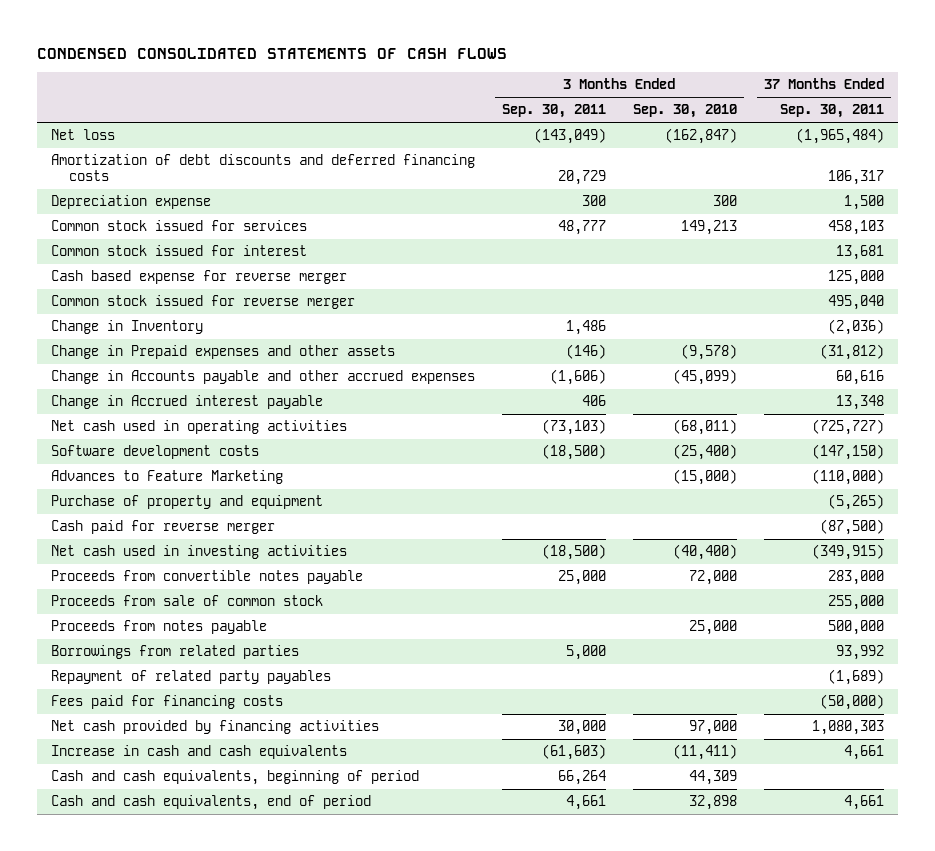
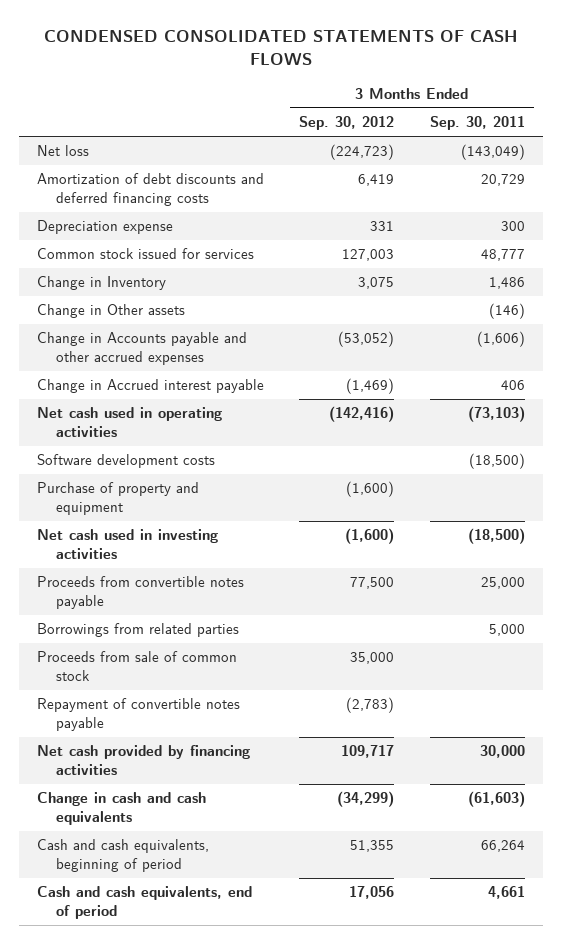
- | 3 Months Ended Sep. 30, 2011 | 3 Months Ended Sep. 30, 2010 | 37 Months Ended Sep. 30, 2011
+ | 3 Months Ended Sep. 30, 2012 | 3 Months Ended Sep. 30, 2011
- Common stock issued for interest | | | 13,681
- Cash based expense for reverse merger | | | 125,000
- Common stock issued for reverse merger | | | 495,040
- Change in Prepaid expenses and other assets | (146) | (9,578) | (31,812)
+ Change in Other assets | | (146)
- Advances to Feature Marketing | | (15,000) | (110,000)
- Cash paid for reverse merger | | | (87,500)
- Proceeds from notes payable | | 25,000 | 500,000
- Repayment of related party payables | | | (1,689)
- Fees paid for financing costs | | | (50,000)
moved down: Proceeds from sale of common stock | 35,000 |
+ Repayment of convertible notes payable | (2,783) |
- Increase in cash and cash equivalents | (61,603) | (11,411) | 4,661
+ Change in cash and cash equivalents | (34,299) | (61,603)

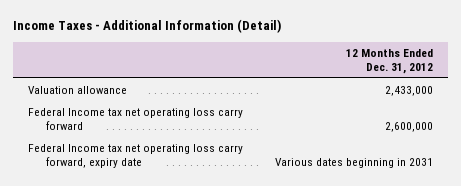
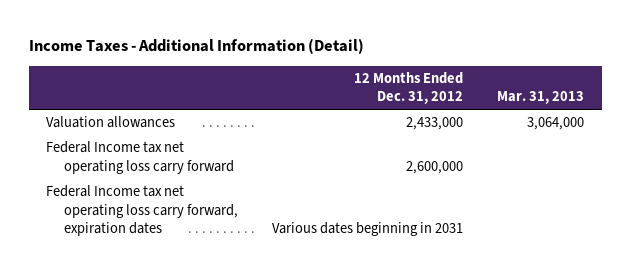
- | 12 Months Ended Dec. 31, 2012
+ | 12 Months Ended Dec. 31, 2012 | Mar. 31, 2013
- Valuation allowance | 2,433,000
+ Valuation allowances | 2,433,000 | 3,064,000
- Federal Income tax net operating loss carry forward, expiry date | Various dates beginning in 2031
+ Federal Income tax net operating loss carry forward, expiration dates | Various dates beginning in 2031 |

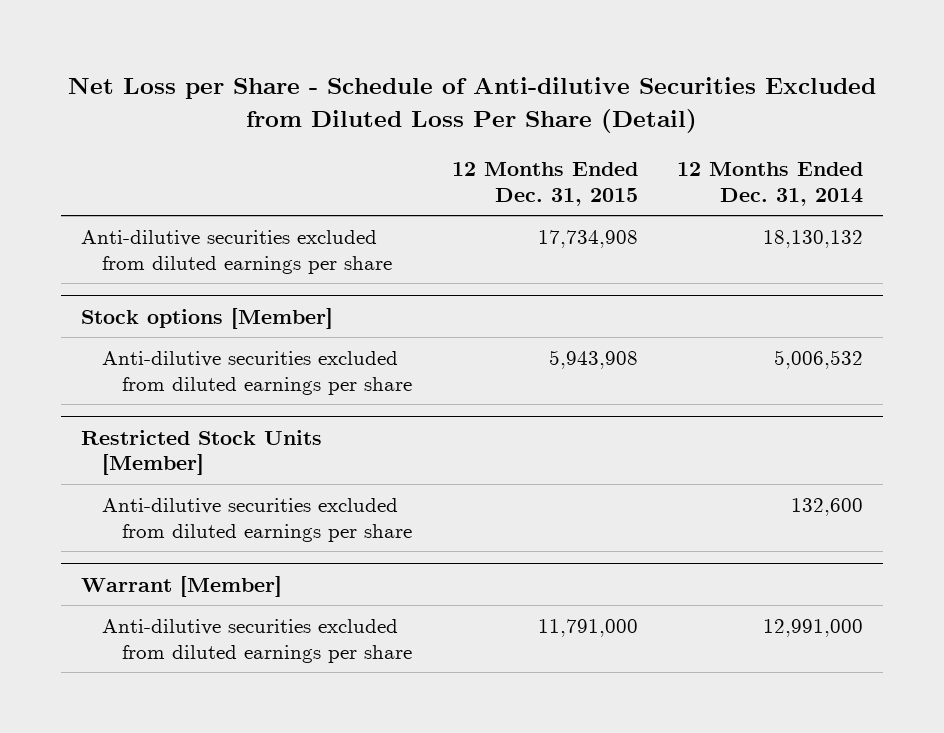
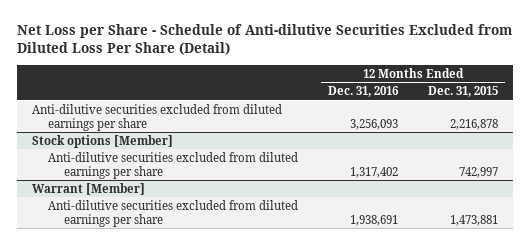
- | 12 Months Ended Dec. 31, 2015 | 12 Months Ended Dec. 31, 2014
+ | 12 Months Ended Dec. 31, 2016 | 12 Months Ended Dec. 31, 2015
- Anti-dilutive securities excluded from diluted earnings per share | 17,734,908 | 18,130,132
+ Anti-dilutive securities excluded from diluted earnings per share | 3,256,093 | 2,216,878
@ Stock options [Member]
- Anti-dilutive securities excluded from diluted earnings per share | 5,943,908 | 5,006,532
- Restricted Stock Units [Member]
- Anti-dilutive securities excluded from diluted earnings per share | | 132,600
@ Stock options [Member]
+ Anti-dilutive securities excluded from diluted earnings per share | 1,317,402 | 742,997
@ Warrant [Member]
- Anti-dilutive securities excluded from diluted earnings per share | 11,791,000 | 12,991,000
+ Anti-dilutive securities excluded from diluted earnings per share | 1,938,691 | 1,473,881

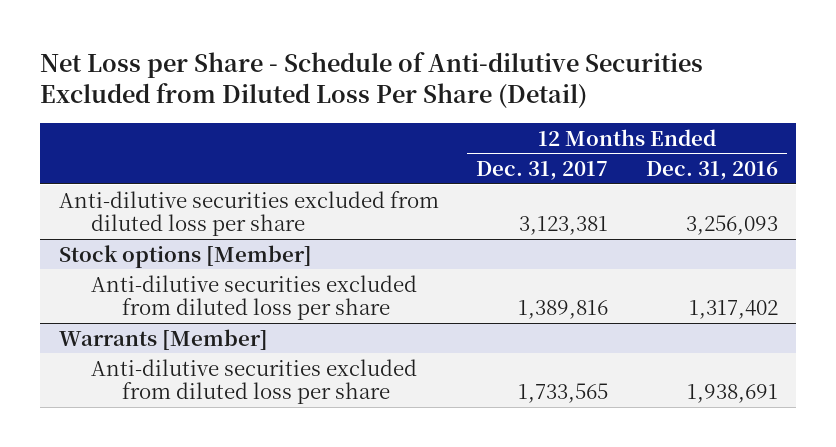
- | 12 Months Ended Dec. 31, 2016 | 12 Months Ended Dec. 31, 2015
+ | 12 Months Ended Dec. 31, 2017 | 12 Months Ended Dec. 31, 2016
- Anti-dilutive securities excluded from diluted earnings per share | 3,256,093 | 2,216,878
+ Anti-dilutive securities excluded from diluted loss per share | 3,123,381 | 3,256,093
@ Stock options [Member]
- Anti-dilutive securities excluded from diluted earnings per share | 1,317,402 | 742,997
- Warrant [Member]
- Anti-dilutive securities excluded from diluted earnings per share | 1,938,691 | 1,473,881
@ Stock options [Member]
+ Anti-dilutive securities excluded from diluted loss per share | 1,389,816 | 1,317,402
+ Warrants [Member]
+ Anti-dilutive securities excluded from diluted loss per share | 1,733,565 | 1,938,691

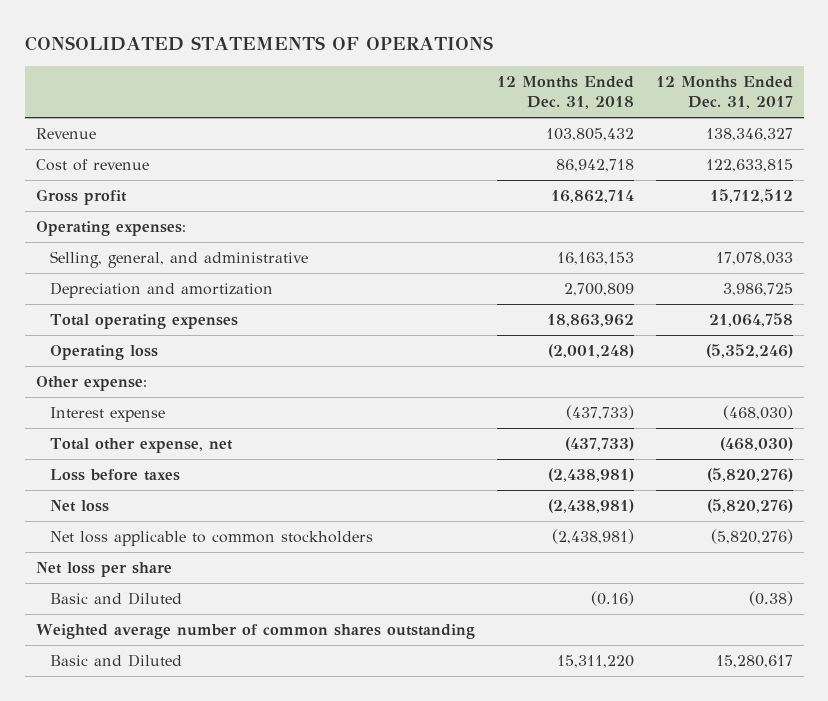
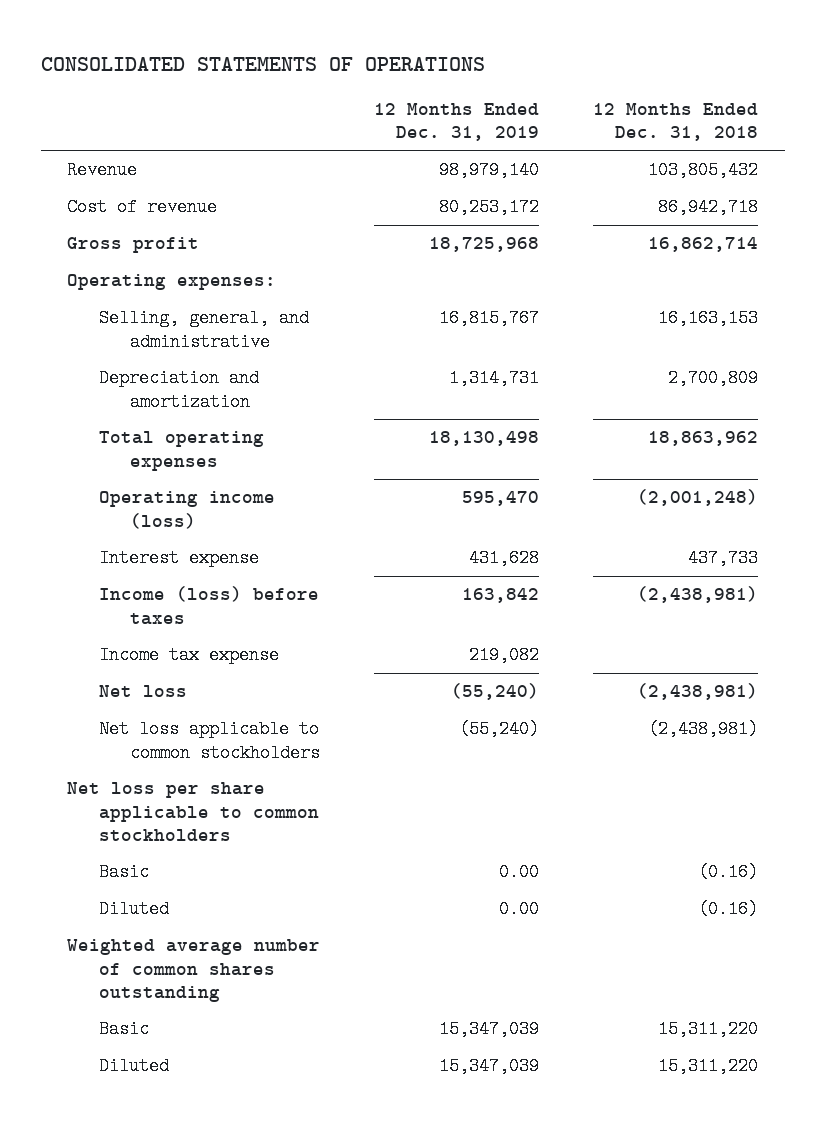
- | 12 Months Ended Dec. 31, 2018 | 12 Months Ended Dec. 31, 2017
+ | 12 Months Ended Dec. 31, 2019 | 12 Months Ended Dec. 31, 2018
- Operating loss | (2,001,248) | (5,352,246)
- Other expense:
- Interest expense | (437,733) | (468,030)
- Total other expense, net | (437,733) | (468,030)
- Loss before taxes | (2,438,981) | (5,820,276)
+ Operating income (loss) | 595,470 | (2,001,248)
+ Interest expense | 431,628 | 437,733
+ Income (loss) before taxes | 163,842 | (2,438,981)
+ Income tax expense | 219,082 |
- Net loss per share
- Basic and Diluted | (0.16) | (0.38)
+ Net loss per share applicable to common stockholders
+ Basic | 0.00 | (0.16)
+ Diluted | 0.00 | (0.16)
- Basic and Diluted | 15,311,220 | 15,280,617
+ Basic | 15,347,039 | 15,311,220
+ Diluted | 15,347,039 | 15,311,220

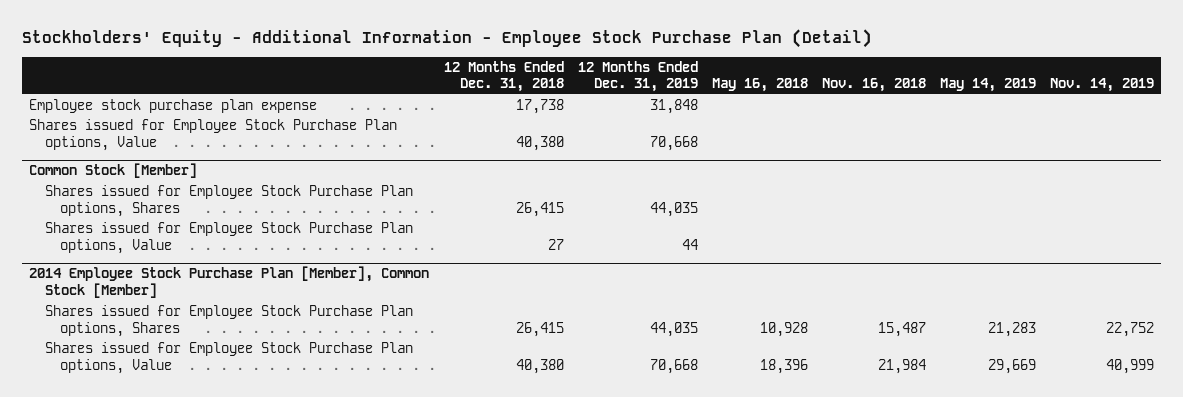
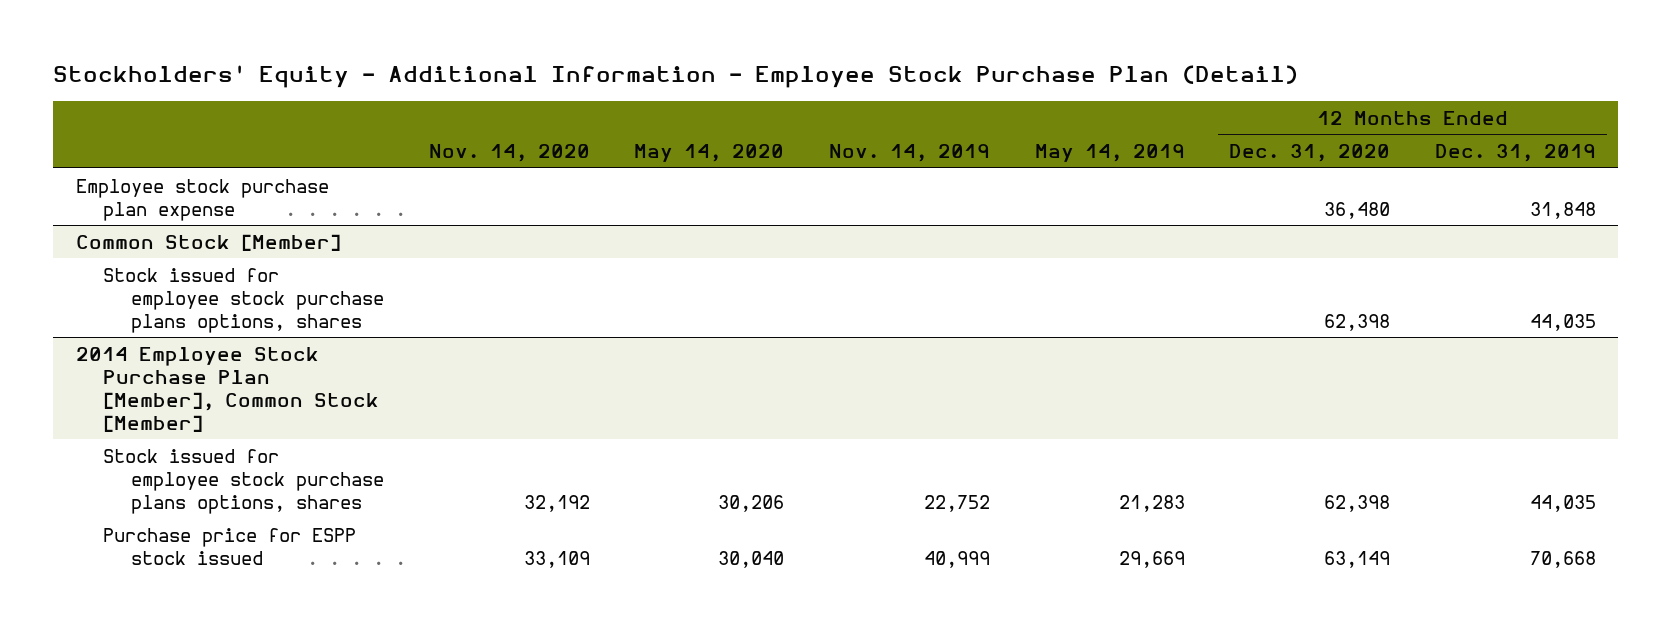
- | 12 Months Ended Dec. 31, 2018 | 12 Months Ended Dec. 31, 2019 | May 16, 2018 | Nov. 16, 2018 | May 14, 2019 | Nov. 14, 2019
+ | Nov. 14, 2020 | May 14, 2020 | Nov. 14, 2019 | May 14, 2019 | 12 Months Ended Dec. 31, 2020 | 12 Months Ended Dec. 31, 2019
- Shares issued for Employee Stock Purchase Plan options, Value | 40,380 | 70,668 | | | |
@ Common Stock [Member]
- Shares issued for Employee Stock Purchase Plan options, Shares | 26,415 | 44,035 | | | |
- Shares issued for Employee Stock Purchase Plan options, Value | 27 | 44 | | | |
+ Stock issued for employee stock purchase plans options, shares | | | | | 62,398 | 44,035
@ 2014 Employee Stock Purchase Plan [Member], Common Stock [Member]
- Shares issued for Employee Stock Purchase Plan options, Shares | 26,415 | 44,035 | 10,928 | 15,487 | 21,283 | 22,752
- Shares issued for Employee Stock Purchase Plan options, Value | 40,380 | 70,668 | 18,396 | 21,984 | 29,669 | 40,999
+ Stock issued for employee stock purchase plans options, shares | 32,192 | 30,206 | 22,752 | 21,283 | 62,398 | 44,035
+ Purchase price for ESPP stock issued | 33,109 | 30,040 | 40,999 | 29,669 | 63,149 | 70,668

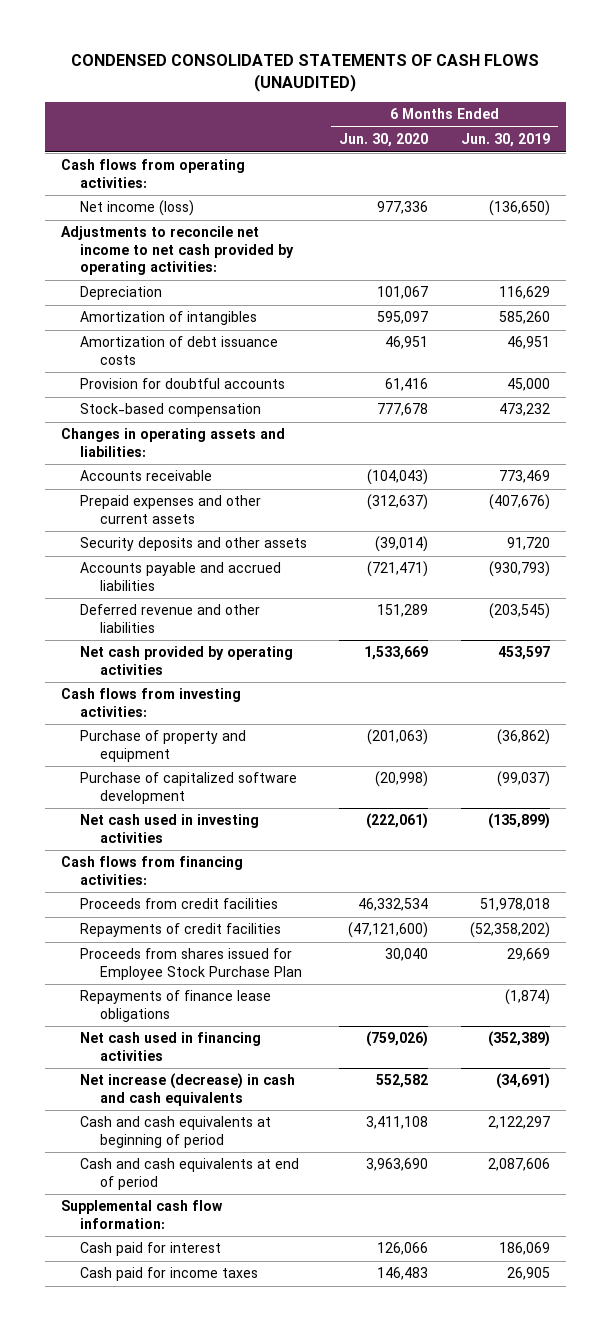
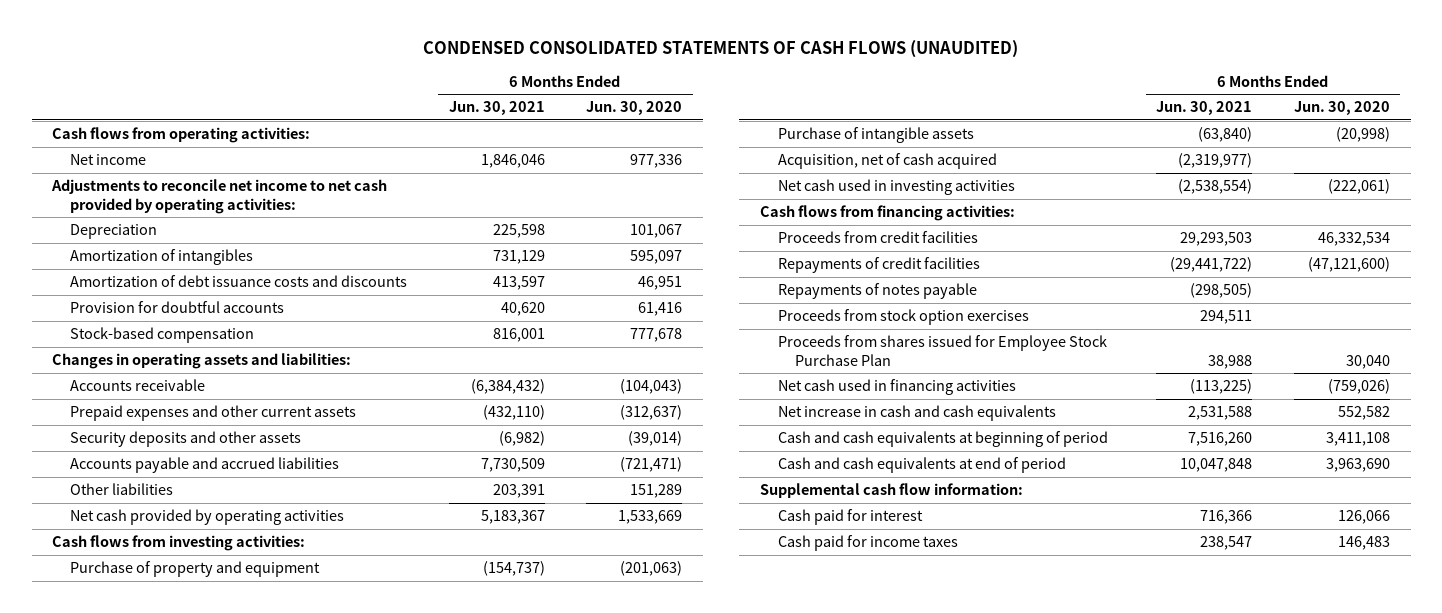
- | 6 Months Ended Jun. 30, 2020 | 6 Months Ended Jun. 30, 2019
+ | 6 Months Ended Jun. 30, 2021 | 6 Months Ended Jun. 30, 2020
- Net income (loss) | 977,336 | (136,650)
+ Net income | 1,846,046 | 977,336
- Amortization of debt issuance costs | 46,951 | 46,951
+ Amortization of debt issuance costs and discounts | 413,597 | 46,951
- Deferred revenue and other liabilities | 151,289 | (203,545)
+ Other liabilities | 203,391 | 151,289
- Purchase of capitalized software development | (20,998) | (99,037)
+ Purchase of intangible assets | (63,840) | (20,998)
+ Acquisition, net of cash acquired | (2,319,977) |
+ Repayments of notes payable | (298,505) |
+ Proceeds from stock option exercises | 294,511 |
- Repayments of finance lease obligations | | (1,874)
- Net increase (decrease) in cash and cash equivalents | 552,582 | (34,691)
+ Net increase in cash and cash equivalents | 2,531,588 | 552,582

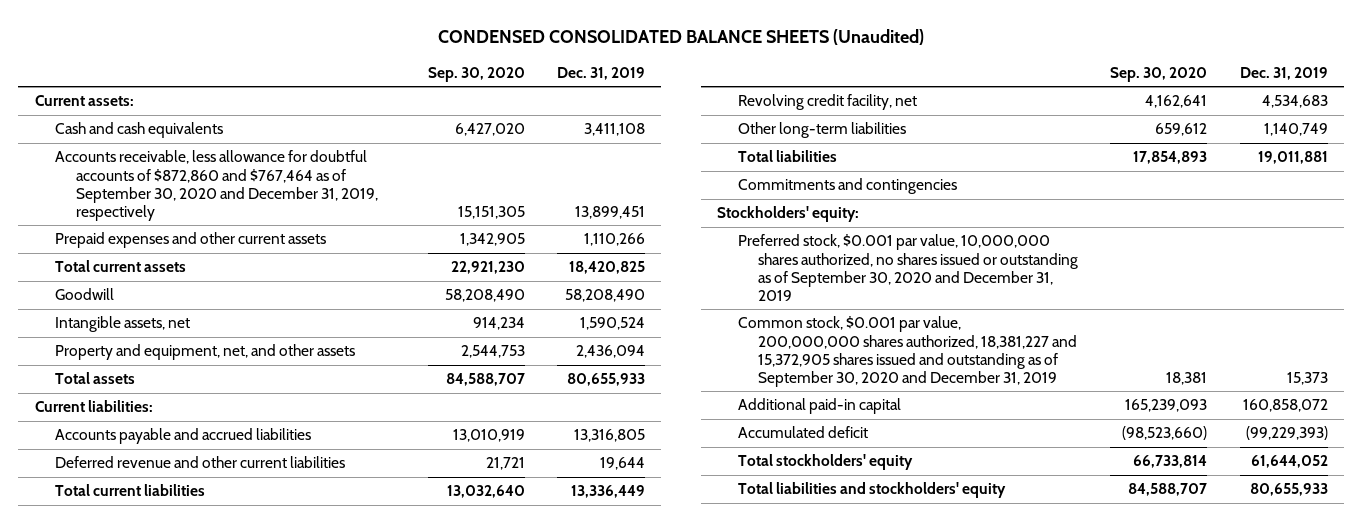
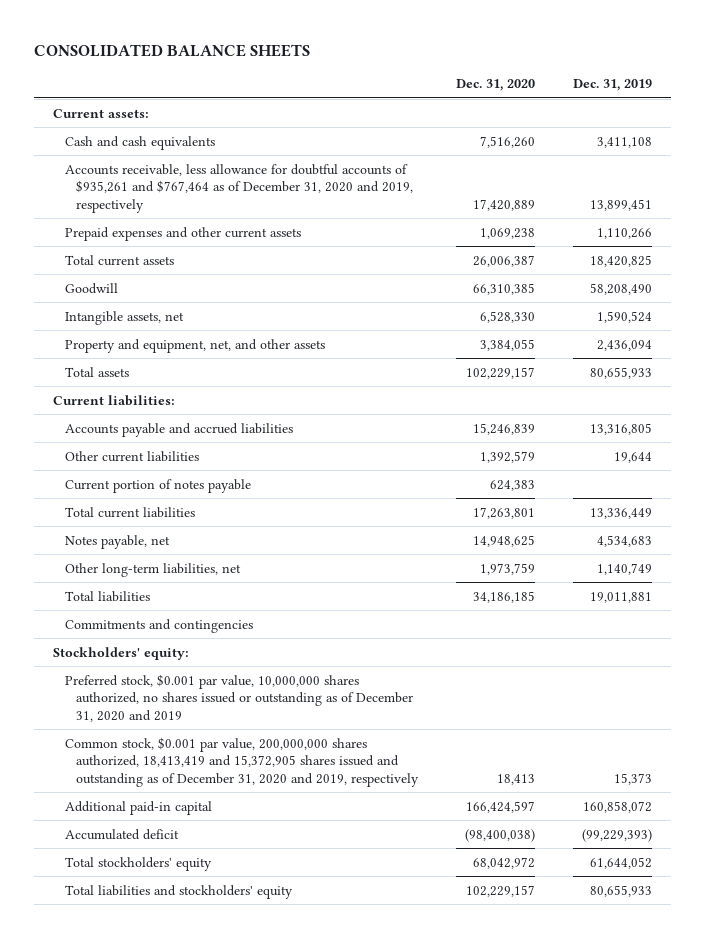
- CONDENSED CONSOLIDATED BALANCE SHEETS (Unaudited)
+ CONSOLIDATED BALANCE SHEETS
- | Sep. 30, 2020 | Dec. 31, 2019
+ | Dec. 31, 2020 | Dec. 31, 2019
- Accounts receivable, less allowance for doubtful accounts of $872,860 and $767,464 as of September 30, 2020 and December 31, 2019, respectively | 15,151,305 | 13,899,451
+ Accounts receivable, less allowance for doubtful accounts of $935,261 and $767,464 as of December 31, 2020 and 2019, respectively | 17,420,889 | 13,899,451
- Deferred revenue and other current liabilities | 21,721 | 19,644
+ Other current liabilities | 1,392,579 | 19,644
+ Current portion of notes payable | 624,383 |
- Revolving credit facility, net | 4,162,641 | 4,534,683
- Other long-term liabilities | 659,612 | 1,140,749
+ Notes payable, net | 14,948,625 | 4,534,683
+ Other long-term liabilities, net | 1,973,759 | 1,140,749
- Preferred stock, $0.001 par value, 10,000,000 shares authorized, no shares issued or outstanding as of September 30, 2020 and December 31, 2019
- Common stock, $0.001 par value, 200,000,000 shares authorized, 18,381,227 and 15,372,905 shares issued and outstanding as of September 30, 2020 and December 31, 2019 | 18,381 | 15,373
+ Preferred stock, $0.001 par value, 10,000,000 shares authorized, no shares issued or outstanding as of December 31, 2020 and 2019
+ Common stock, $0.001 par value, 200,000,000 shares authorized, 18,413,419 and 15,372,905 shares issued and outstanding as of December 31, 2020 and 2019, respectively | 18,413 | 15,373

